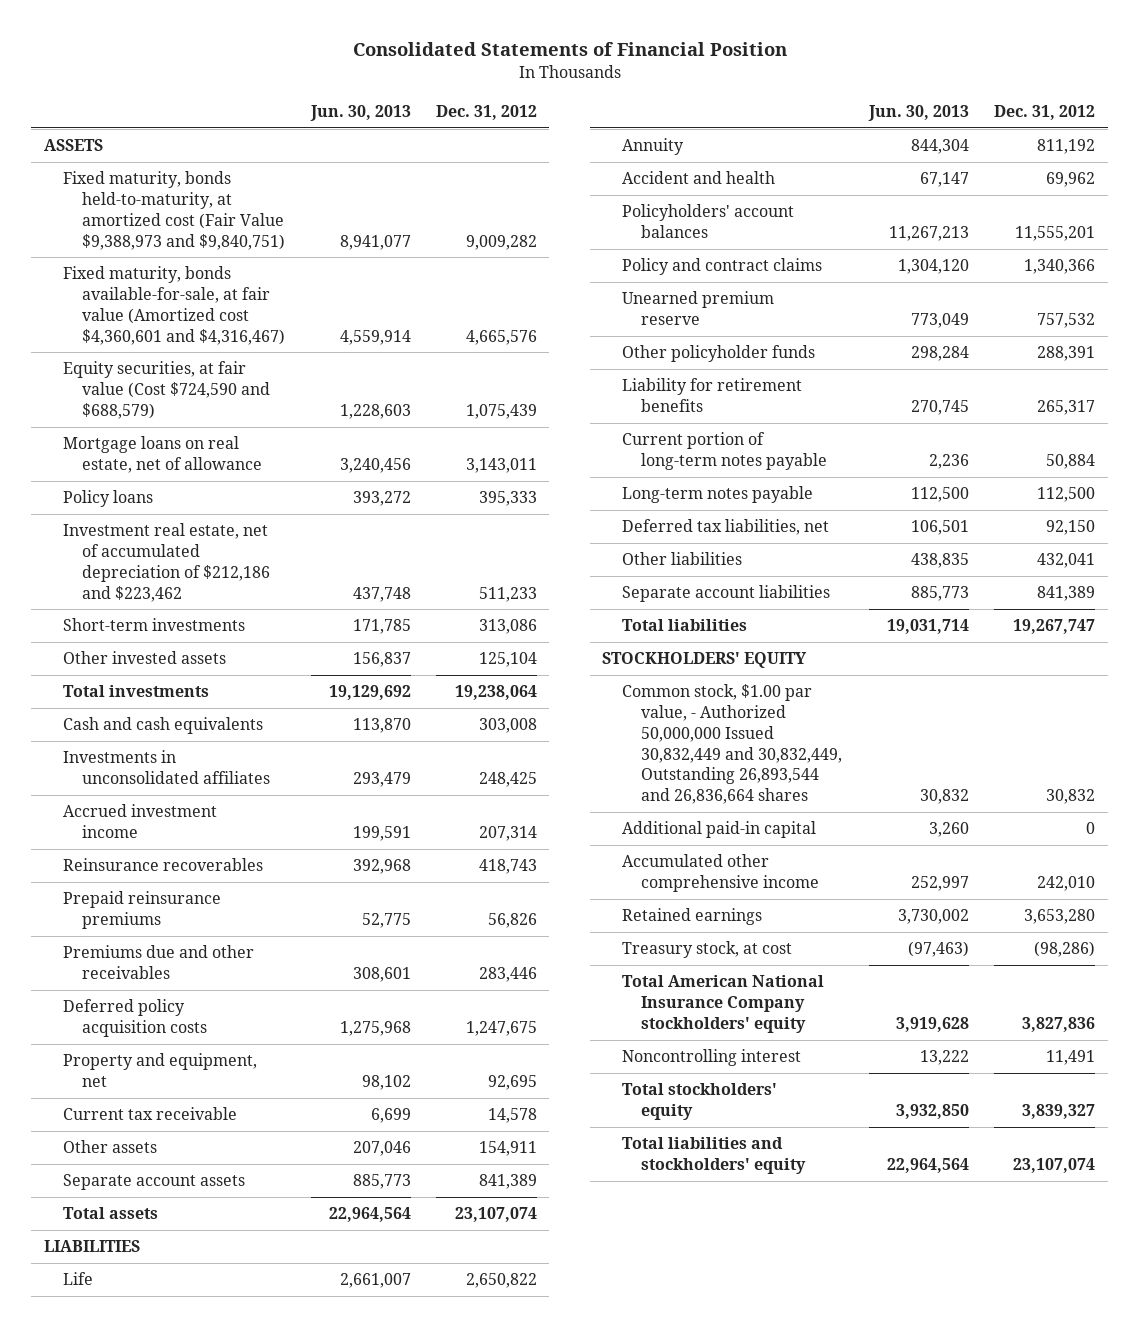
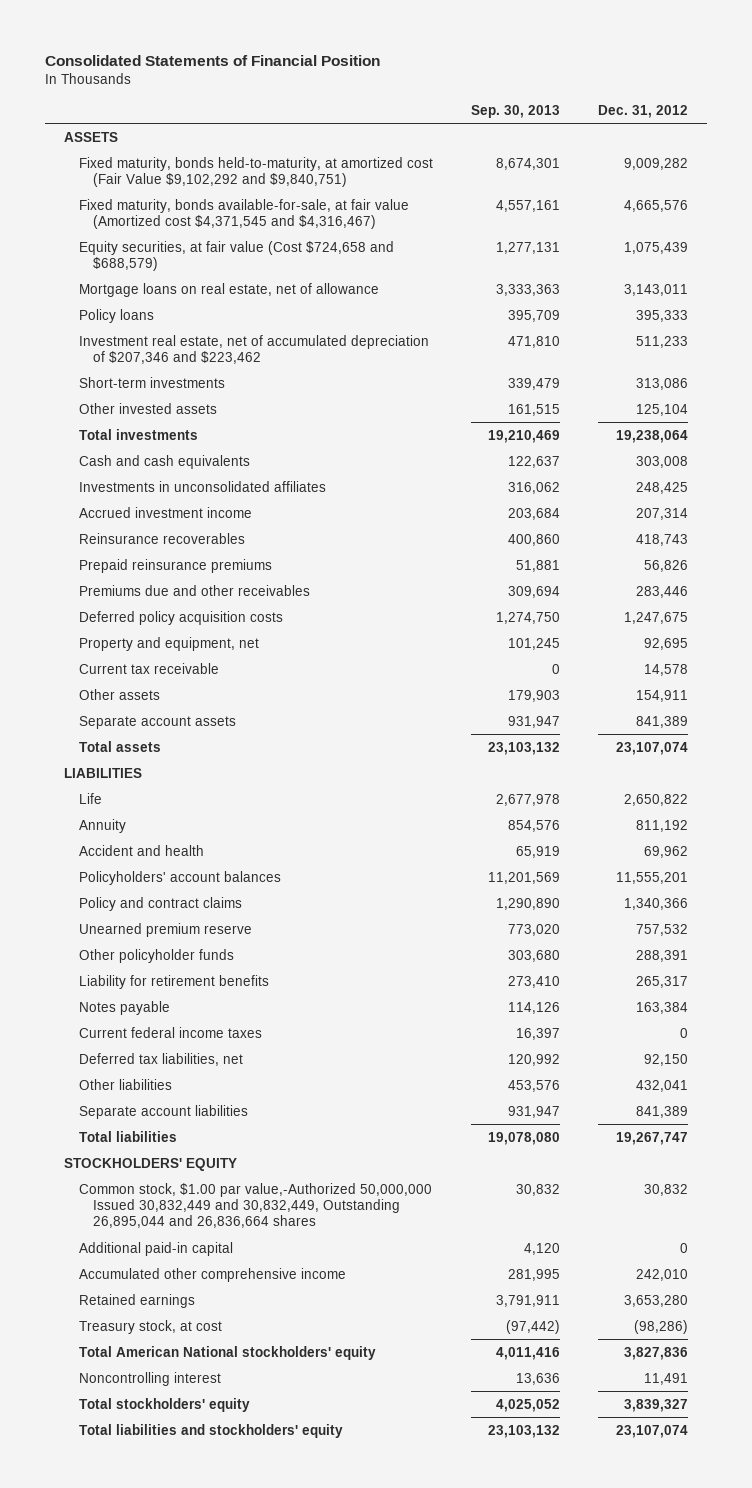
- | Jun. 30, 2013 | Dec. 31, 2012
+ | Sep. 30, 2013 | Dec. 31, 2012
- Fixed maturity, bonds held-to-maturity, at amortized cost (Fair Value $9,388,973 and $9,840,751) | 8,941,077 | 9,009,282
- Fixed maturity, bonds available-for-sale, at fair value (Amortized cost $4,360,601 and $4,316,467) | 4,559,914 | 4,665,576
- Equity securities, at fair value (Cost $724,590 and $688,579) | 1,228,603 | 1,075,439
+ Fixed maturity, bonds held-to-maturity, at amortized cost (Fair Value $9,102,292 and $9,840,751) | 8,674,301 | 9,009,282
+ Fixed maturity, bonds available-for-sale, at fair value (Amortized cost $4,371,545 and $4,316,467) | 4,557,161 | 4,665,576
+ Equity securities, at fair value (Cost $724,658 and $688,579) | 1,277,131 | 1,075,439
- Investment real estate, net of accumulated depreciation of $212,186 and $223,462 | 437,748 | 511,233
+ Investment real estate, net of accumulated depreciation of $207,346 and $223,462 | 471,810 | 511,233
- Current portion of long-term notes payable | 2,236 | 50,884
- Long-term notes payable | 112,500 | 112,500
+ Notes payable | 114,126 | 163,384
+ Current federal income taxes | 16,397 | 0
- Common stock, $1.00 par value, - Authorized 50,000,000 Issued 30,832,449 and 30,832,449, Outstanding 26,893,544 and 26,836,664 shares | 30,832 | 30,832
+ Common stock, $1.00 par value,-Authorized 50,000,000 Issued 30,832,449 and 30,832,449, Outstanding 26,895,044 and 26,836,664 shares | 30,832 | 30,832
- Total American National Insurance Company stockholders' equity | 3,919,628 | 3,827,836
+ Total American National stockholders' equity | 4,011,416 | 3,827,836

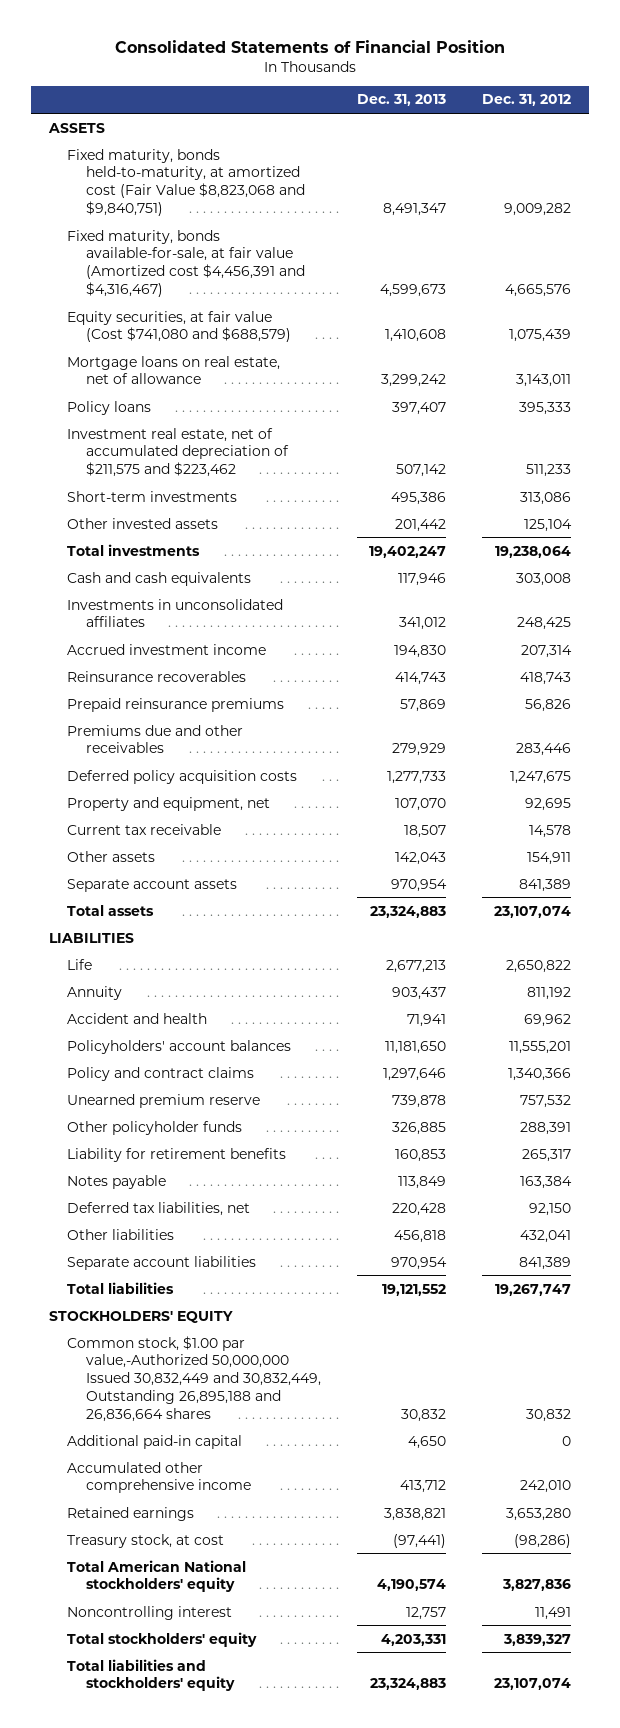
- | Sep. 30, 2013 | Dec. 31, 2012
+ | Dec. 31, 2013 | Dec. 31, 2012
- Fixed maturity, bonds held-to-maturity, at amortized cost (Fair Value $9,102,292 and $9,840,751) | 8,674,301 | 9,009,282
- Fixed maturity, bonds available-for-sale, at fair value (Amortized cost $4,371,545 and $4,316,467) | 4,557,161 | 4,665,576
- Equity securities, at fair value (Cost $724,658 and $688,579) | 1,277,131 | 1,075,439
+ Fixed maturity, bonds held-to-maturity, at amortized cost (Fair Value $8,823,068 and $9,840,751) | 8,491,347 | 9,009,282
+ Fixed maturity, bonds available-for-sale, at fair value (Amortized cost $4,456,391 and $4,316,467) | 4,599,673 | 4,665,576
+ Equity securities, at fair value (Cost $741,080 and $688,579) | 1,410,608 | 1,075,439
- Investment real estate, net of accumulated depreciation of $207,346 and $223,462 | 471,810 | 511,233
+ Investment real estate, net of accumulated depreciation of $211,575 and $223,462 | 507,142 | 511,233
- Current federal income taxes | 16,397 | 0
- Common stock, $1.00 par value,-Authorized 50,000,000 Issued 30,832,449 and 30,832,449, Outstanding 26,895,044 and 26,836,664 shares | 30,832 | 30,832
+ Common stock, $1.00 par value,-Authorized 50,000,000 Issued 30,832,449 and 30,832,449, Outstanding 26,895,188 and 26,836,664 shares | 30,832 | 30,832

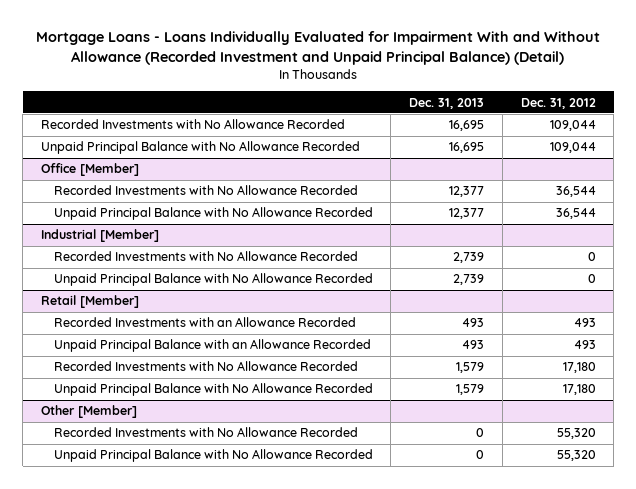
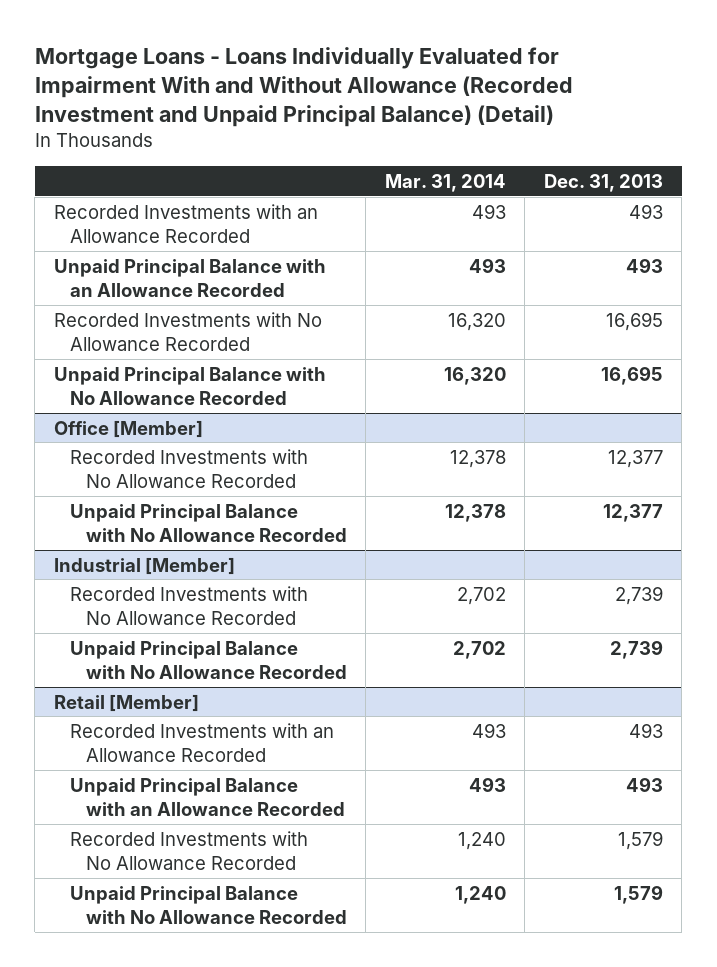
- | Dec. 31, 2013 | Dec. 31, 2012
+ | Mar. 31, 2014 | Dec. 31, 2013
+ Recorded Investments with an Allowance Recorded | 493 | 493
+ Unpaid Principal Balance with an Allowance Recorded | 493 | 493
- Other [Member]
- Recorded Investments with No Allowance Recorded | 0 | 55,320
- Unpaid Principal Balance with No Allowance Recorded | 0 | 55,320

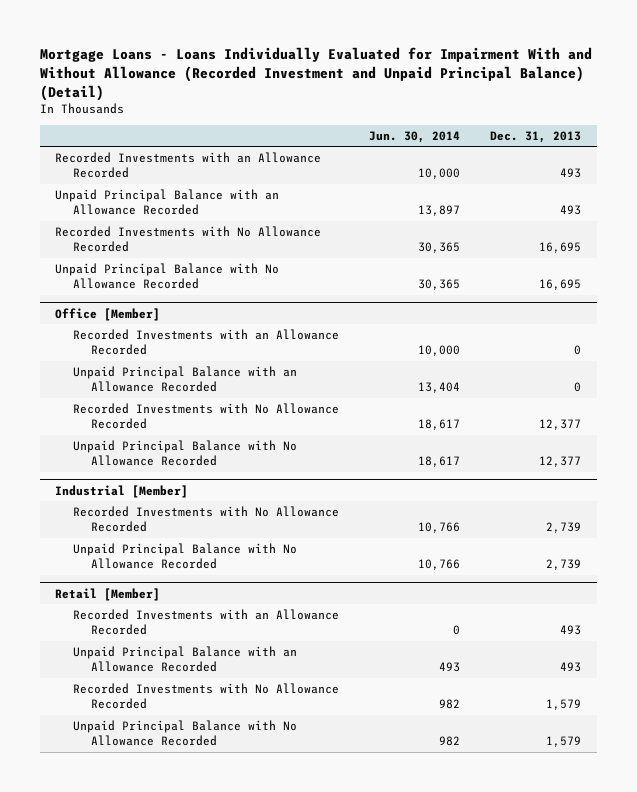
- | Mar. 31, 2014 | Dec. 31, 2013
+ | Jun. 30, 2014 | Dec. 31, 2013
@ Office [Member]
+ Recorded Investments with an Allowance Recorded | 10,000 | 0
+ Unpaid Principal Balance with an Allowance Recorded | 13,404 | 0

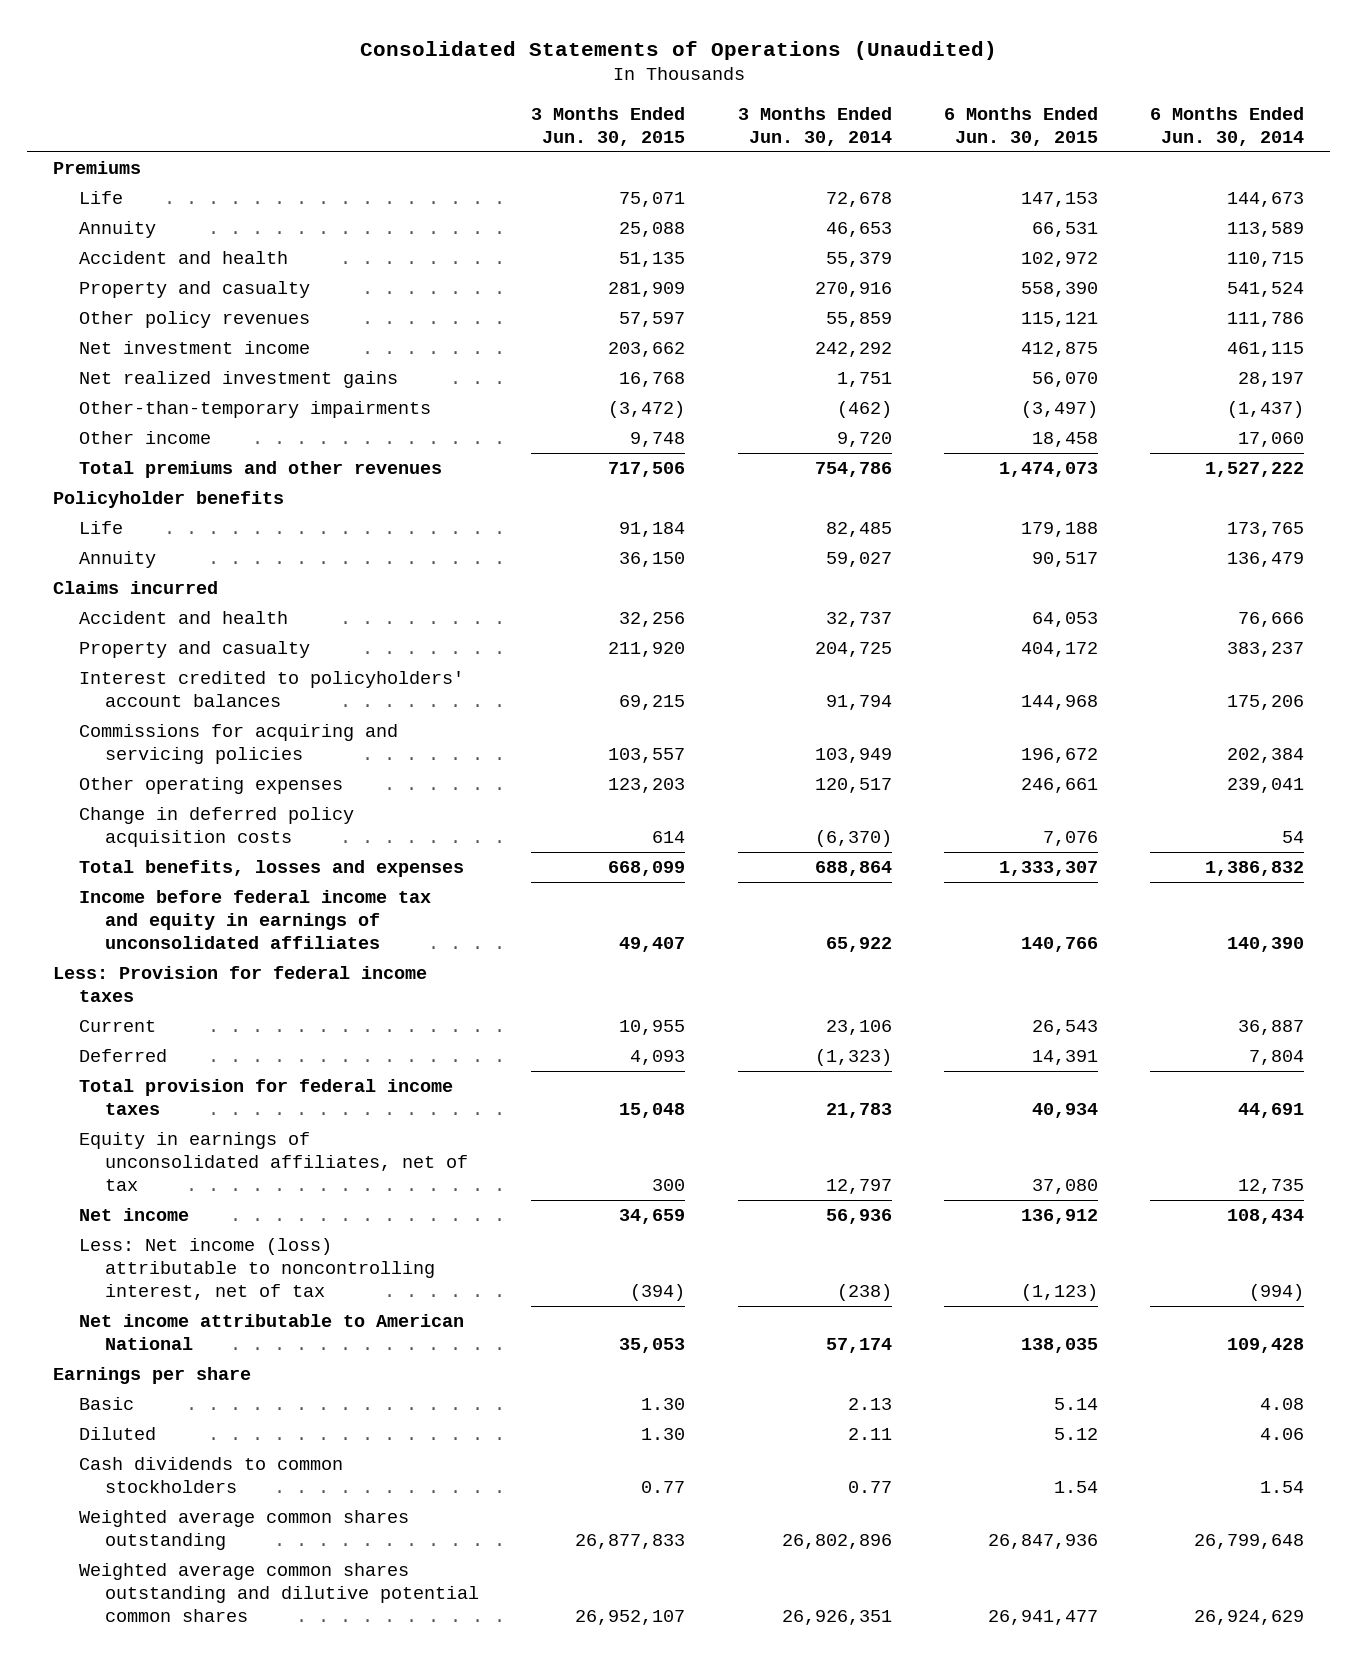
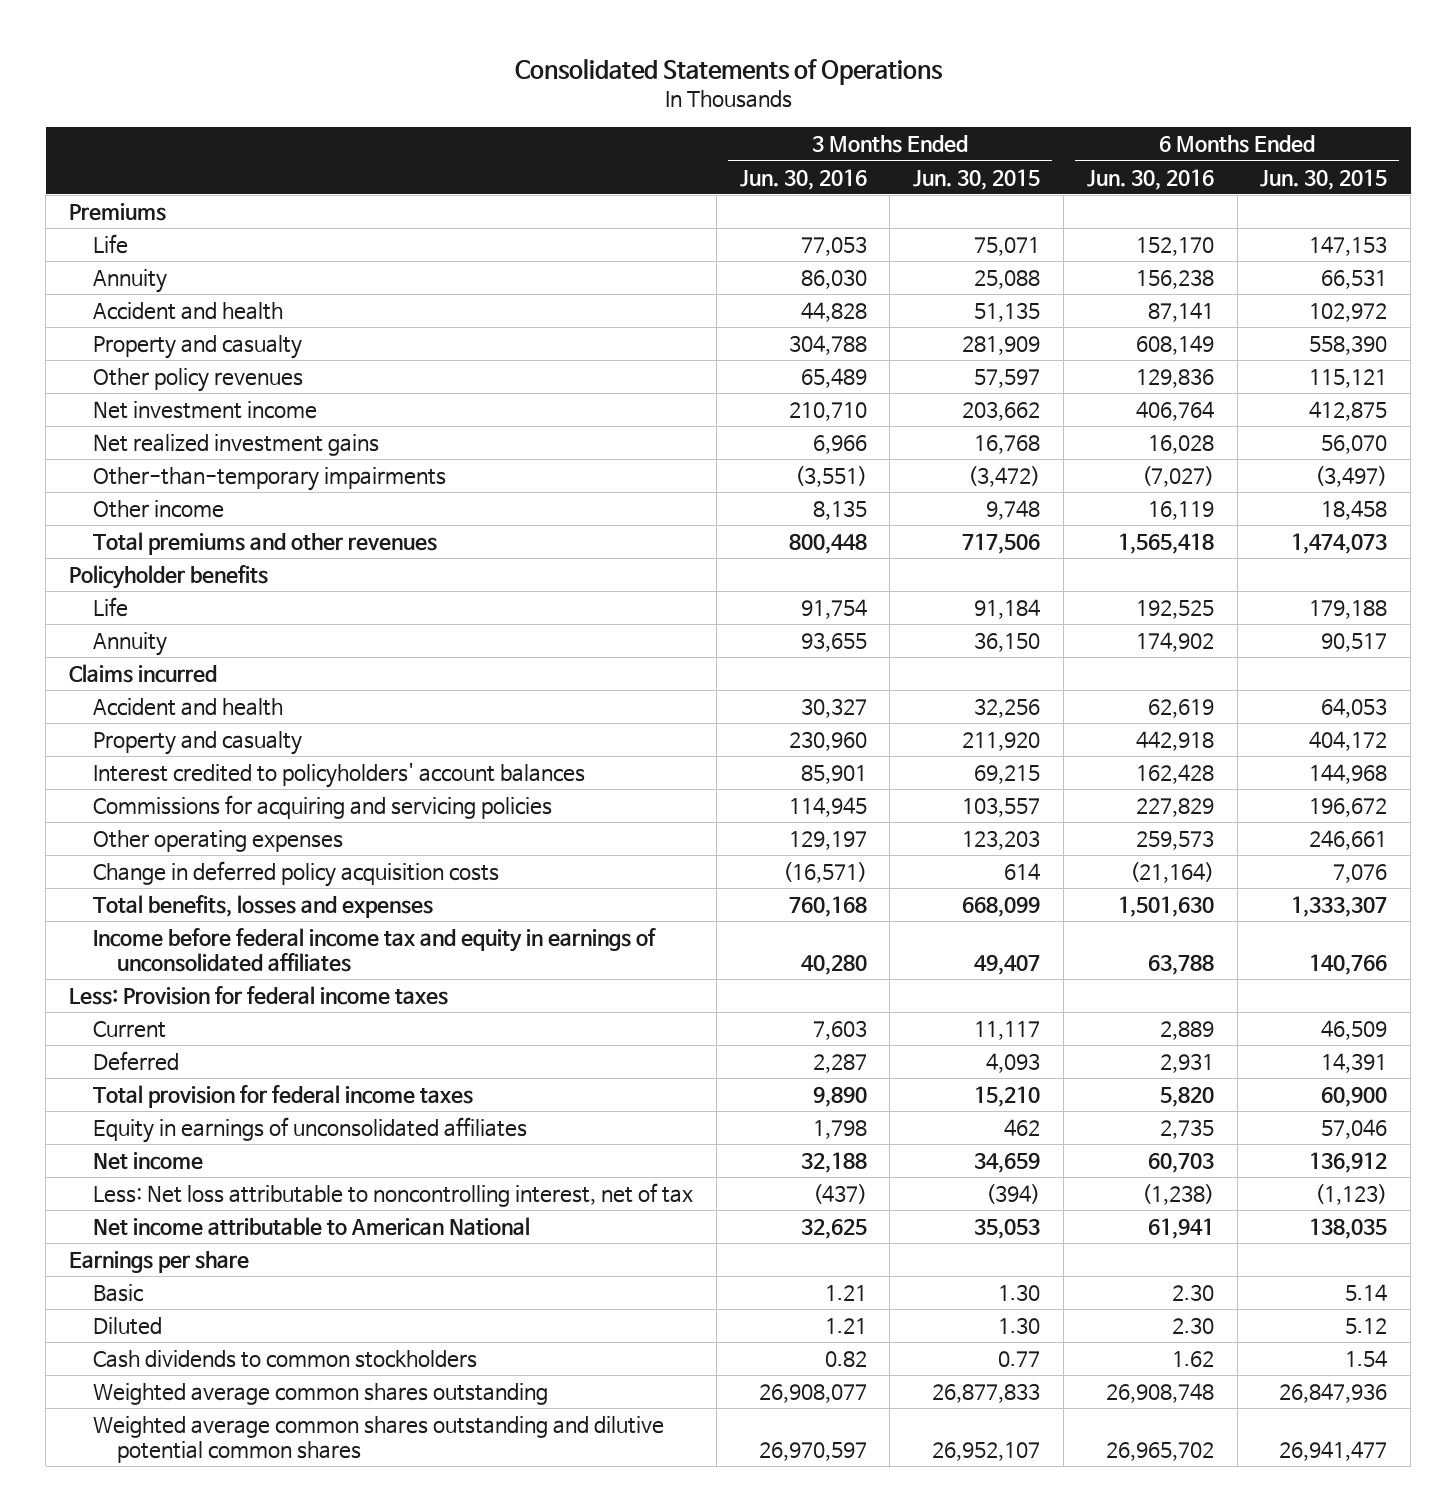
- Consolidated Statements of Operations (Unaudited)
+ Consolidated Statements of Operations
- | 3 Months Ended Jun. 30, 2015 | 3 Months Ended Jun. 30, 2014 | 6 Months Ended Jun. 30, 2015 | 6 Months Ended Jun. 30, 2014
+ | 3 Months Ended Jun. 30, 2016 | 3 Months Ended Jun. 30, 2015 | 6 Months Ended Jun. 30, 2016 | 6 Months Ended Jun. 30, 2015
- Current | 10,955 | 23,106 | 26,543 | 36,887
+ Current | 7,603 | 11,117 | 2,889 | 46,509
- Total provision for federal income taxes | 15,048 | 21,783 | 40,934 | 44,691
- Equity in earnings of unconsolidated affiliates, net of tax | 300 | 12,797 | 37,080 | 12,735
+ Total provision for federal income taxes | 9,890 | 15,210 | 5,820 | 60,900
+ Equity in earnings of unconsolidated affiliates | 1,798 | 462 | 2,735 | 57,046
- Less: Net income (loss) attributable to noncontrolling interest, net of tax | (394) | (238) | (1,123) | (994)
+ Less: Net loss attributable to noncontrolling interest, net of tax | (437) | (394) | (1,238) | (1,123)

